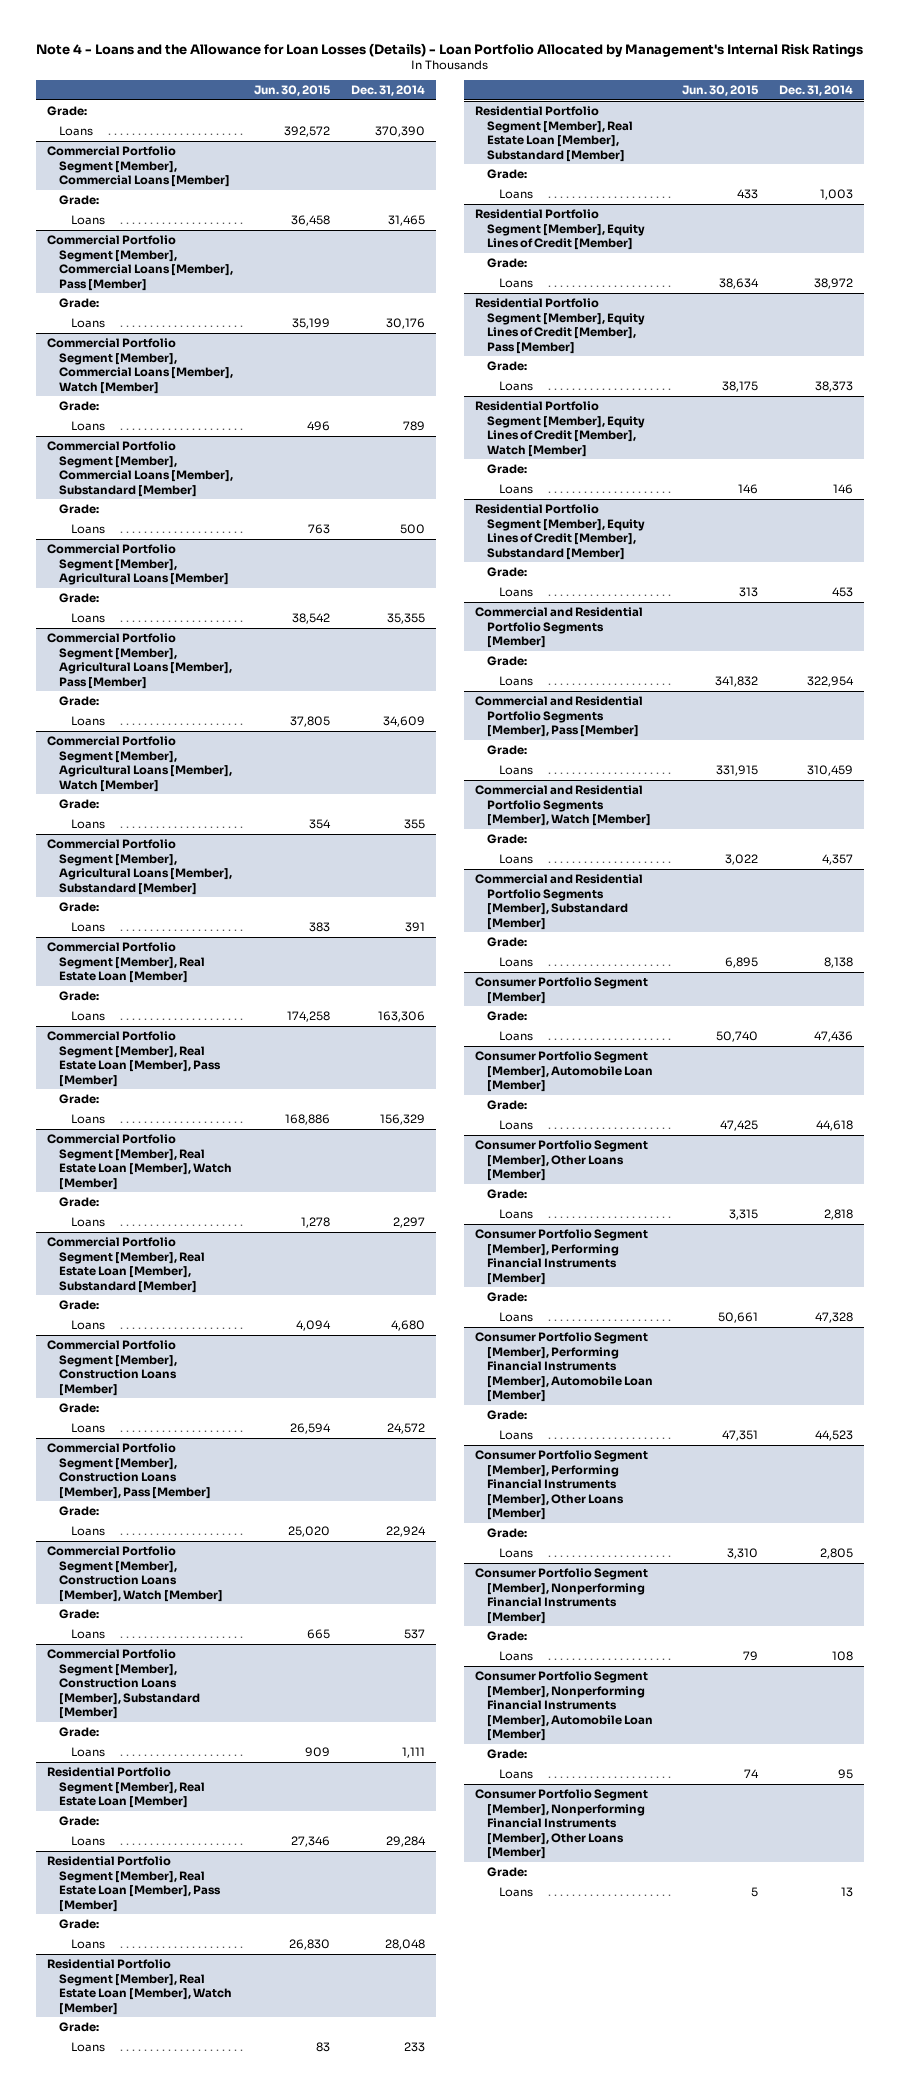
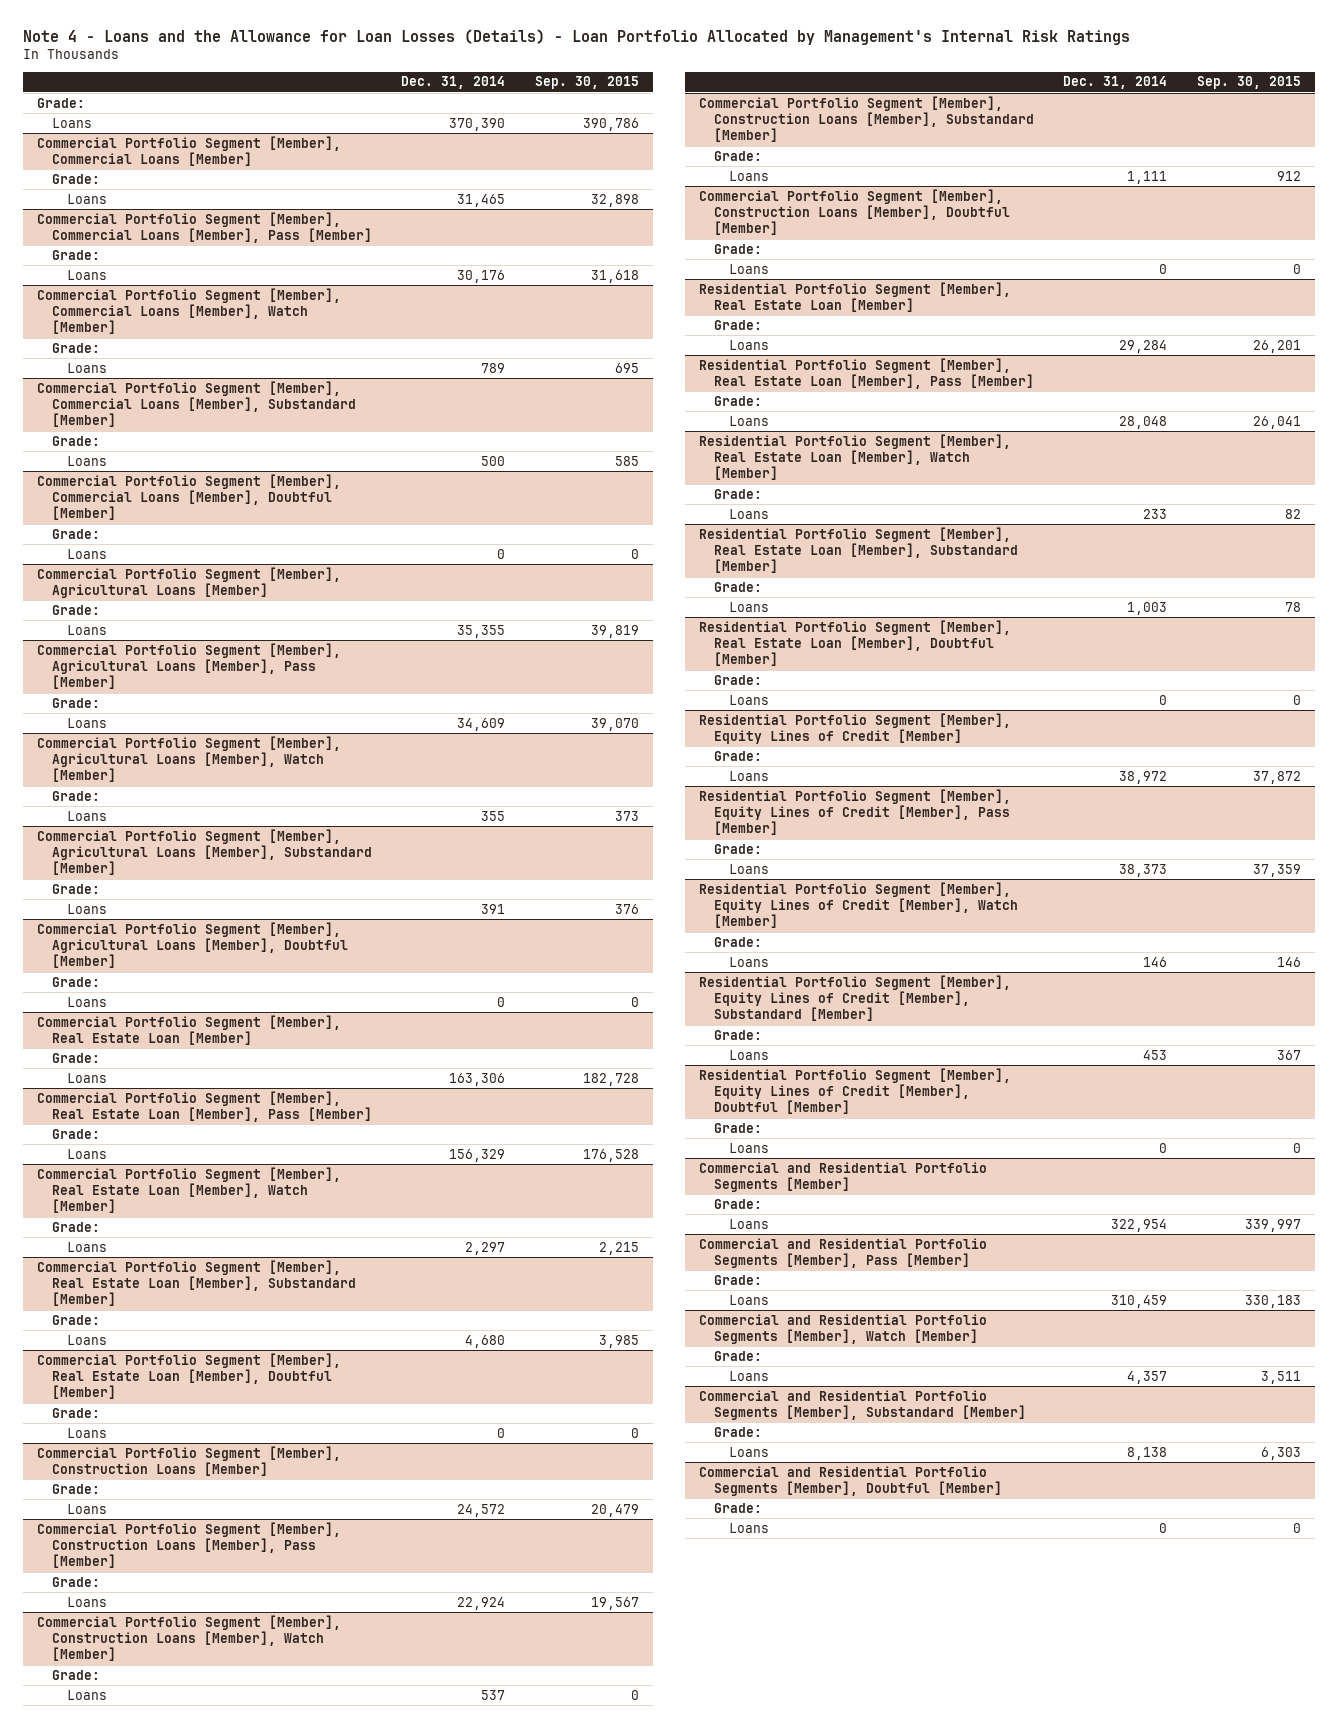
- | Jun. 30, 2015 | Dec. 31, 2014
+ | Dec. 31, 2014 | Sep. 30, 2015
+ Commercial Portfolio Segment [Member], Commercial Loans [Member], Doubtful [Member]
+ Grade:
+ Loans | 0 | 0
+ Commercial Portfolio Segment [Member], Agricultural Loans [Member], Doubtful [Member]
+ Grade:
+ Loans | 0 | 0
+ Commercial Portfolio Segment [Member], Real Estate Loan [Member], Doubtful [Member]
+ Grade:
+ Loans | 0 | 0
+ Commercial Portfolio Segment [Member], Construction Loans [Member], Doubtful [Member]
+ Grade:
+ Loans | 0 | 0
+ Residential Portfolio Segment [Member], Real Estate Loan [Member], Doubtful [Member]
+ Grade:
+ Loans | 0 | 0
+ Residential Portfolio Segment [Member], Equity Lines of Credit [Member], Doubtful [Member]
+ Grade:
+ Loans | 0 | 0
- Consumer Portfolio Segment [Member]
- Grade:
- Loans | 50,740 | 47,436
- Consumer Portfolio Segment [Member], Automobile Loan [Member]
- Grade:
- Loans | 47,425 | 44,618
- Consumer Portfolio Segment [Member], Other Loans [Member]
- Grade:
- Loans | 3,315 | 2,818
- Consumer Portfolio Segment [Member], Performing Financial Instruments [Member]
- Grade:
- Loans | 50,661 | 47,328
- Consumer Portfolio Segment [Member], Performing Financial Instruments [Member], Automobile Loan [Member]
- Grade:
- Loans | 47,351 | 44,523
- Consumer Portfolio Segment [Member], Performing Financial Instruments [Member], Other Loans [Member]
- Grade:
- Loans | 3,310 | 2,805
- Consumer Portfolio Segment [Member], Nonperforming Financial Instruments [Member]
- Grade:
- Loans | 79 | 108
- Consumer Portfolio Segment [Member], Nonperforming Financial Instruments [Member], Automobile Loan [Member]
- Grade:
- Loans | 74 | 95
- Consumer Portfolio Segment [Member], Nonperforming Financial Instruments [Member], Other Loans [Member]
+ Commercial and Residential Portfolio Segments [Member], Doubtful [Member]
- Loans | 5 | 13
+ Loans | 0 | 0

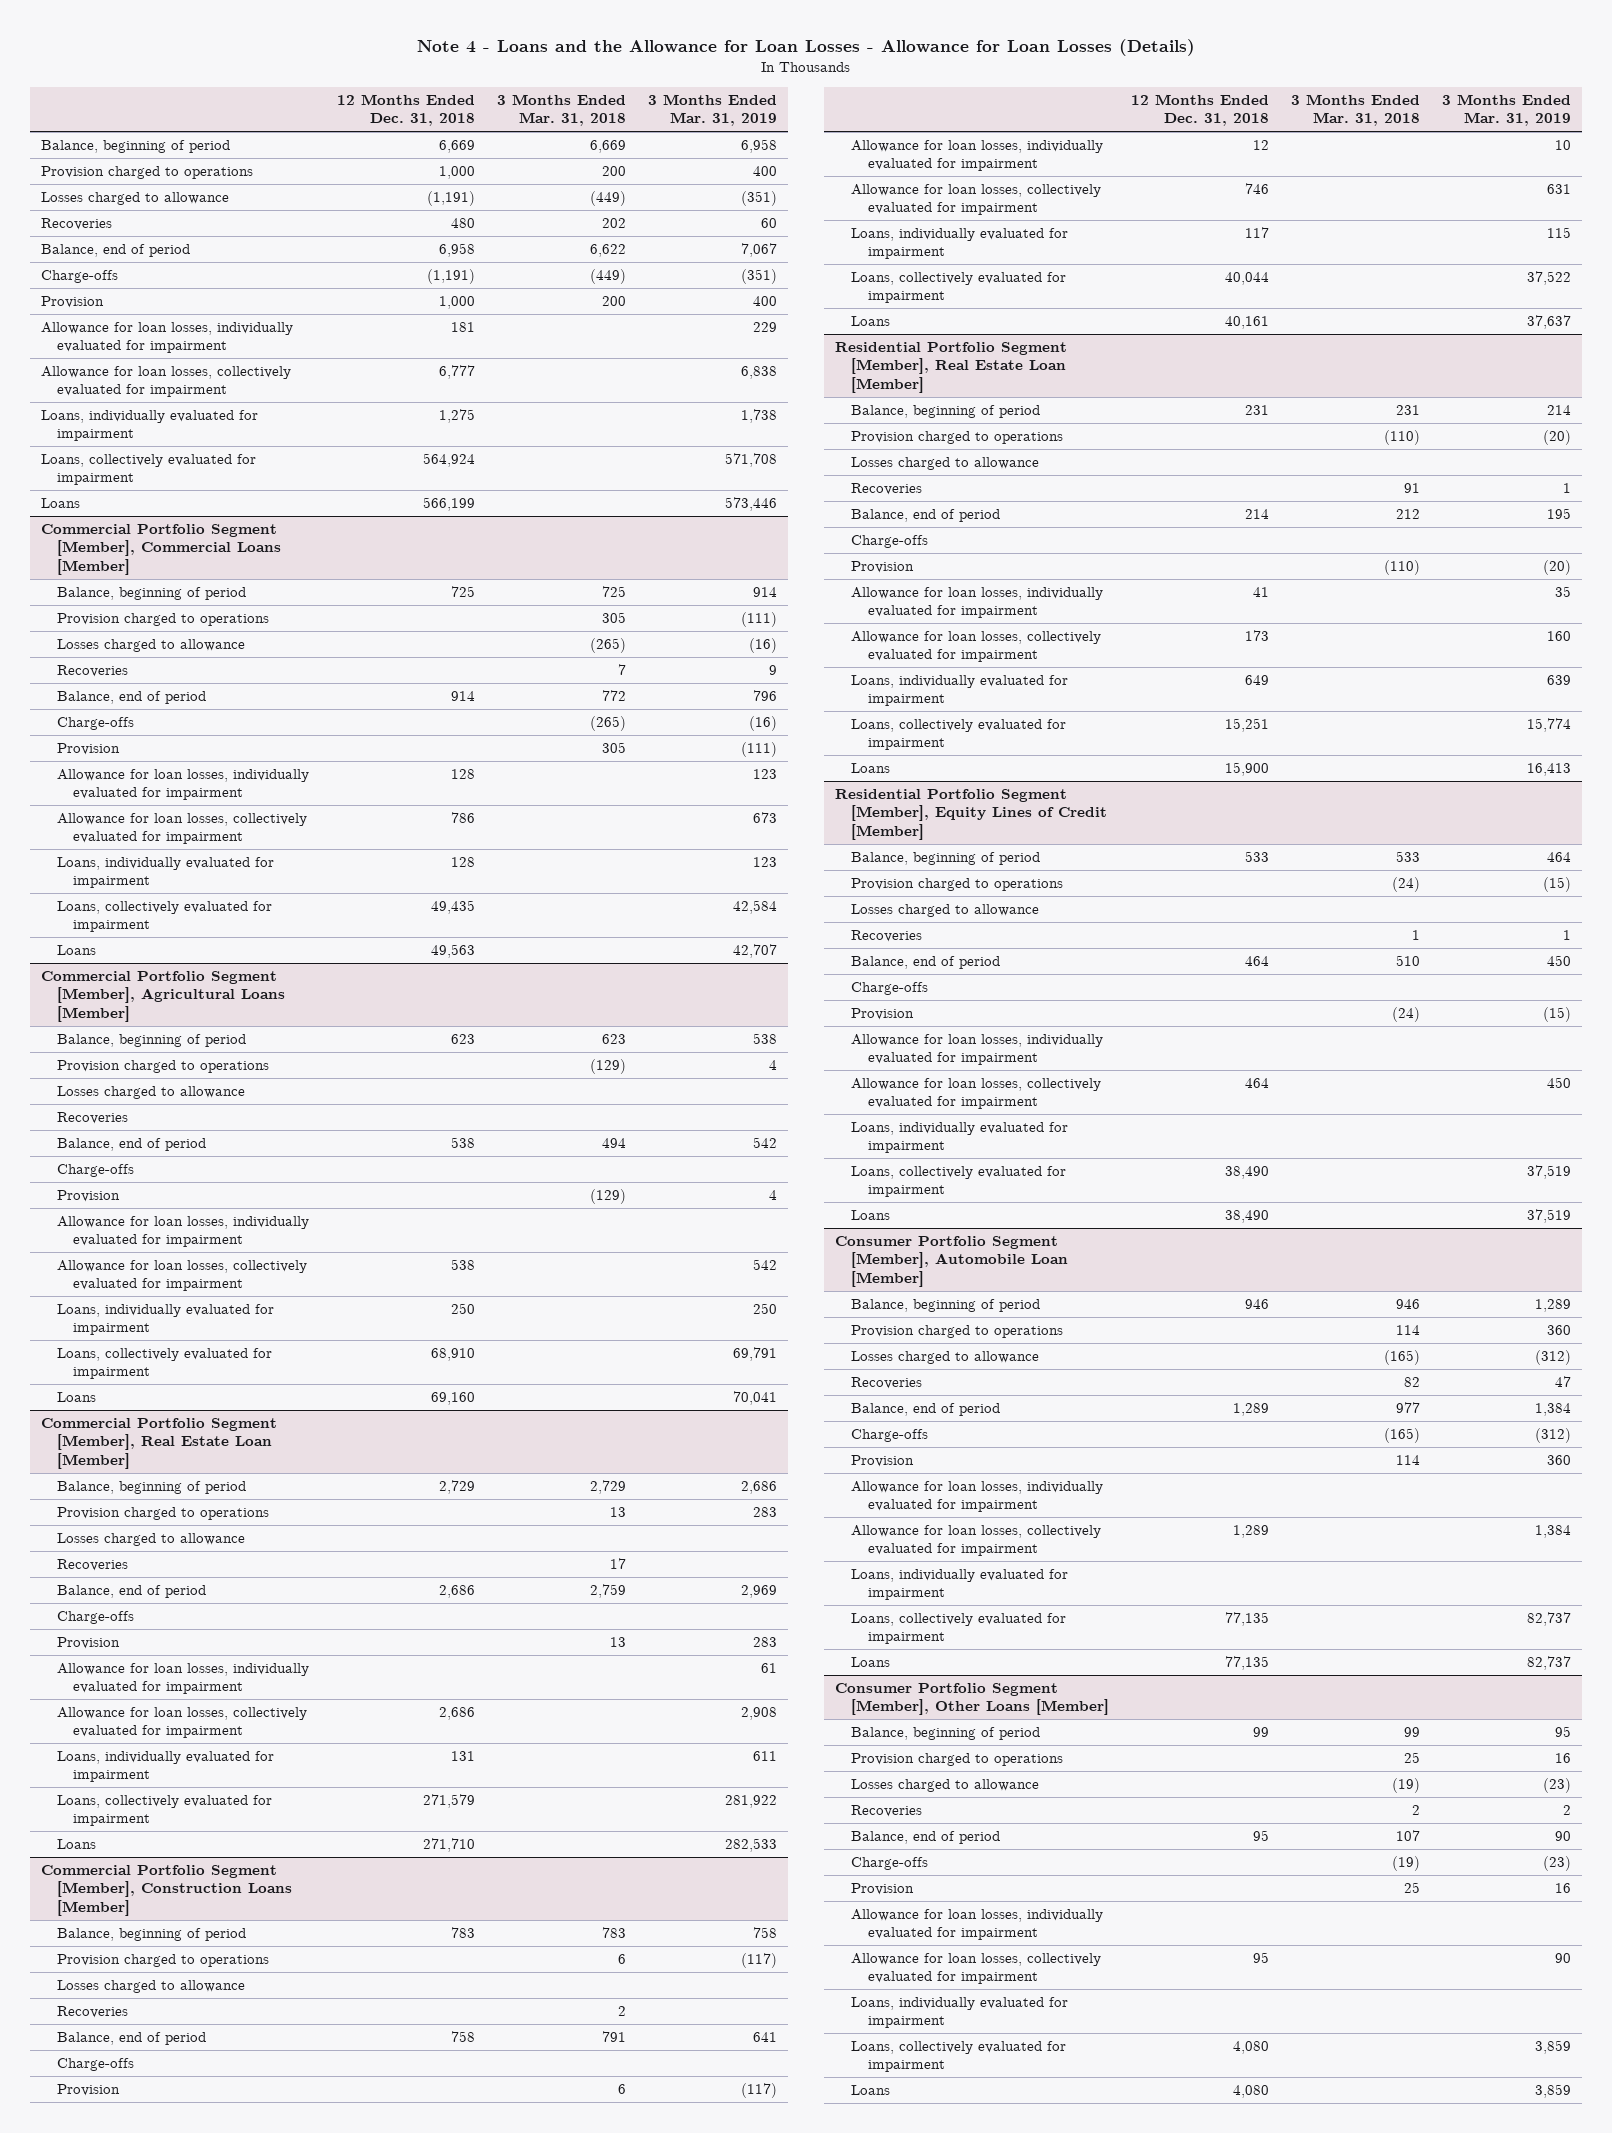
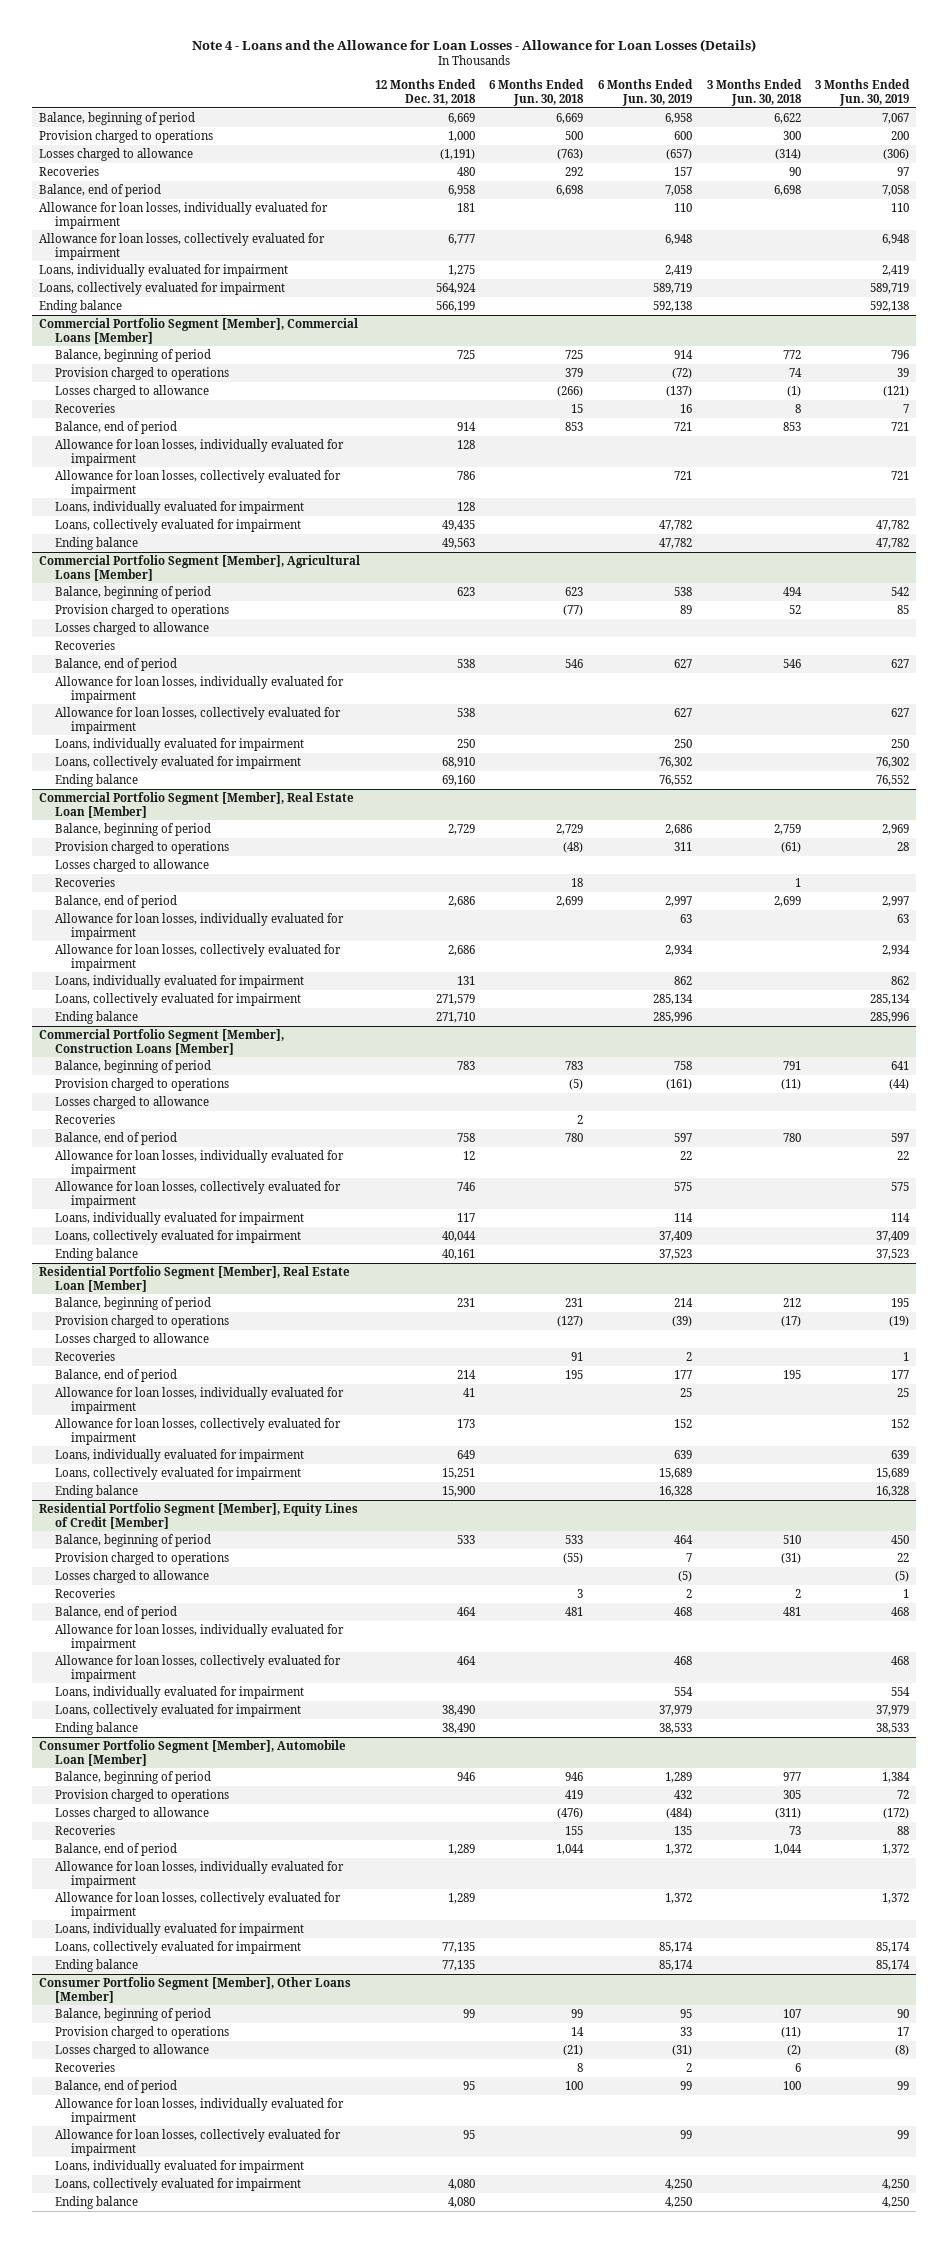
- | 12 Months Ended Dec. 31, 2018 | 3 Months Ended Mar. 31, 2018 | 3 Months Ended Mar. 31, 2019
+ | 12 Months Ended Dec. 31, 2018 | 6 Months Ended Jun. 30, 2018 | 6 Months Ended Jun. 30, 2019 | 3 Months Ended Jun. 30, 2018 | 3 Months Ended Jun. 30, 2019
- Charge-offs | (1,191) | (449) | (351)
- Provision | 1,000 | 200 | 400
- Loans | 566,199 | | 573,446
+ Ending balance | 566,199 | | 592,138 | | 592,138
@ Commercial Portfolio Segment [Member], Commercial Loans [Member]
- Charge-offs | | (265) | (16)
- Provision | | 305 | (111)
- Loans | 49,563 | | 42,707
+ Ending balance | 49,563 | | 47,782 | | 47,782
@ Commercial Portfolio Segment [Member], Agricultural Loans [Member]
- Charge-offs
- Provision | | (129) | 4
- Loans | 69,160 | | 70,041
+ Ending balance | 69,160 | | 76,552 | | 76,552
@ Commercial Portfolio Segment [Member], Real Estate Loan [Member]
- Charge-offs
- Provision | | 13 | 283
- Loans | 271,710 | | 282,533
+ Ending balance | 271,710 | | 285,996 | | 285,996
@ Commercial Portfolio Segment [Member], Construction Loans [Member]
- Charge-offs
- Provision | | 6 | (117)
- Loans | 40,161 | | 37,637
+ Ending balance | 40,161 | | 37,523 | | 37,523
@ Residential Portfolio Segment [Member], Real Estate Loan [Member]
- Charge-offs
- Provision | | (110) | (20)
- Loans | 15,900 | | 16,413
+ Ending balance | 15,900 | | 16,328 | | 16,328
@ Residential Portfolio Segment [Member], Equity Lines of Credit [Member]
- Charge-offs
- Provision | | (24) | (15)
- Loans | 38,490 | | 37,519
+ Ending balance | 38,490 | | 38,533 | | 38,533
@ Consumer Portfolio Segment [Member], Automobile Loan [Member]
- Charge-offs | | (165) | (312)
- Provision | | 114 | 360
- Loans | 77,135 | | 82,737
+ Ending balance | 77,135 | | 85,174 | | 85,174
@ Consumer Portfolio Segment [Member], Other Loans [Member]
- Charge-offs | | (19) | (23)
- Provision | | 25 | 16
- Loans | 4,080 | | 3,859
+ Ending balance | 4,080 | | 4,250 | | 4,250

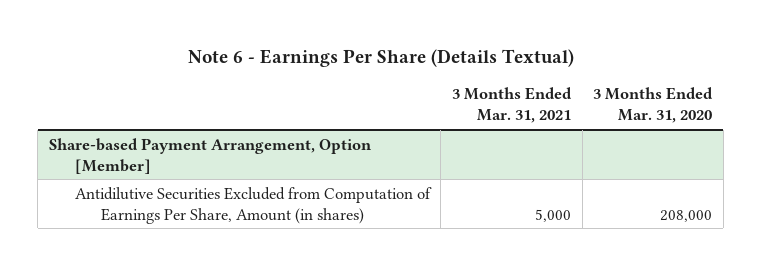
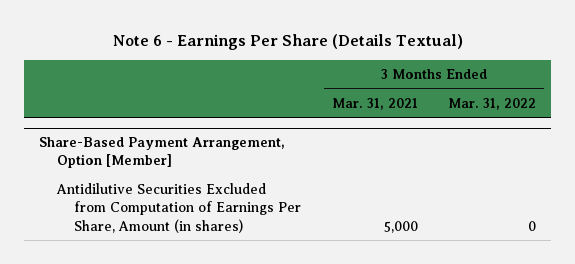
- | 3 Months Ended Mar. 31, 2021 | 3 Months Ended Mar. 31, 2020
+ | 3 Months Ended Mar. 31, 2021 | 3 Months Ended Mar. 31, 2022
- Share-based Payment Arrangement, Option [Member]
+ Share-Based Payment Arrangement, Option [Member]

